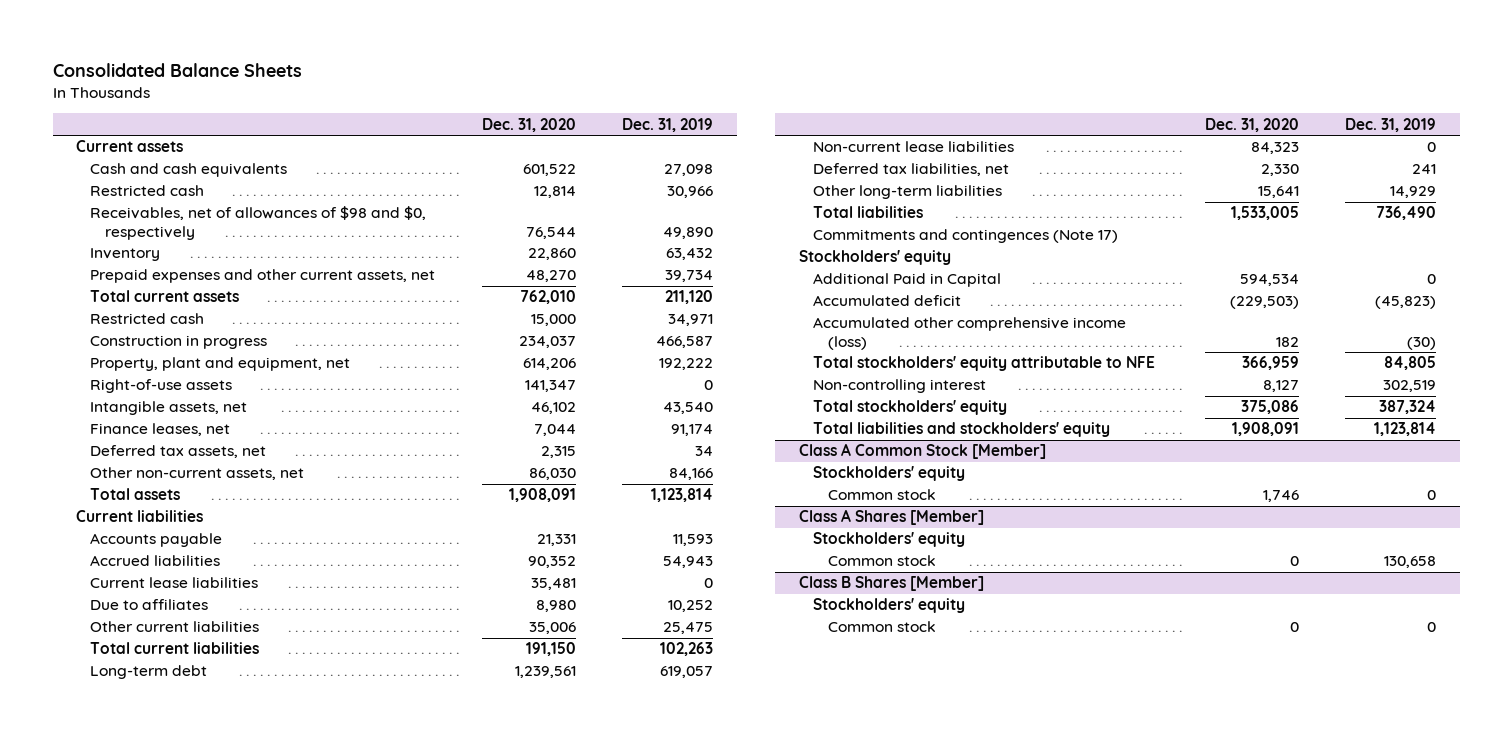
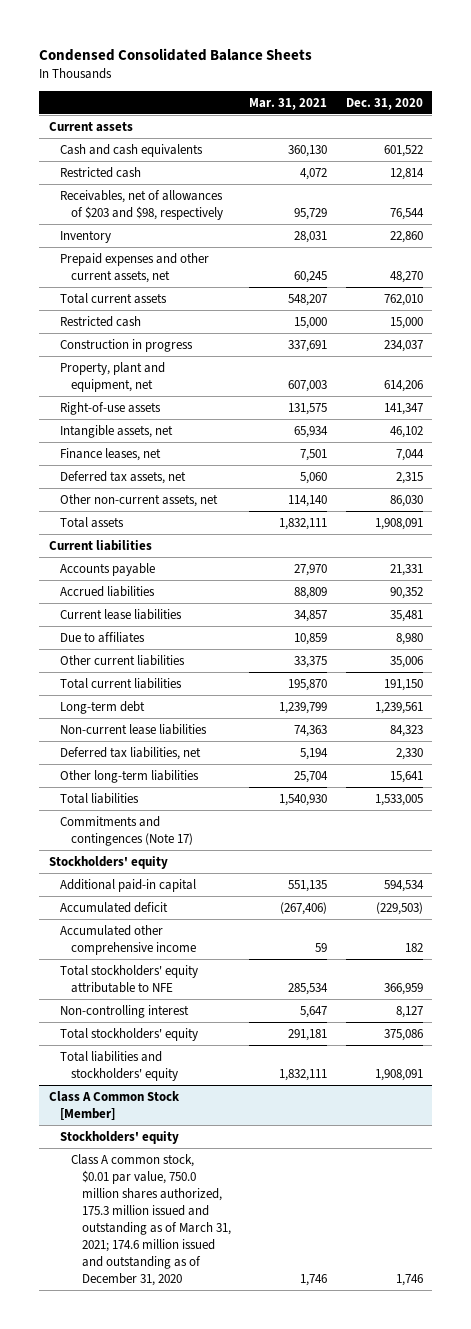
- Consolidated Balance Sheets
+ Condensed Consolidated Balance Sheets
- | Dec. 31, 2020 | Dec. 31, 2019
+ | Mar. 31, 2021 | Dec. 31, 2020
- Receivables, net of allowances of $98 and $0, respectively | 76,544 | 49,890
+ Receivables, net of allowances of $203 and $98, respectively | 95,729 | 76,544
- Additional Paid in Capital | 594,534 | 0
+ Additional paid-in capital | 551,135 | 594,534
- Accumulated other comprehensive income (loss) | 182 | (30)
+ Accumulated other comprehensive income | 59 | 182
@ Class A Common Stock [Member]
- Common stock | 1,746 | 0
- Class A Shares [Member]
- Stockholders' equity
- Common stock | 0 | 130,658
- Class B Shares [Member]
- Stockholders' equity
- Common stock | 0 | 0
@ Class A Common Stock [Member]
+ Class A common stock, $0.01 par value, 750.0 million shares authorized, 175.3 million issued and outstanding as of March 31, 2021; 174.6 million issued and outstanding as of December 31, 2020 | 1,746 | 1,746

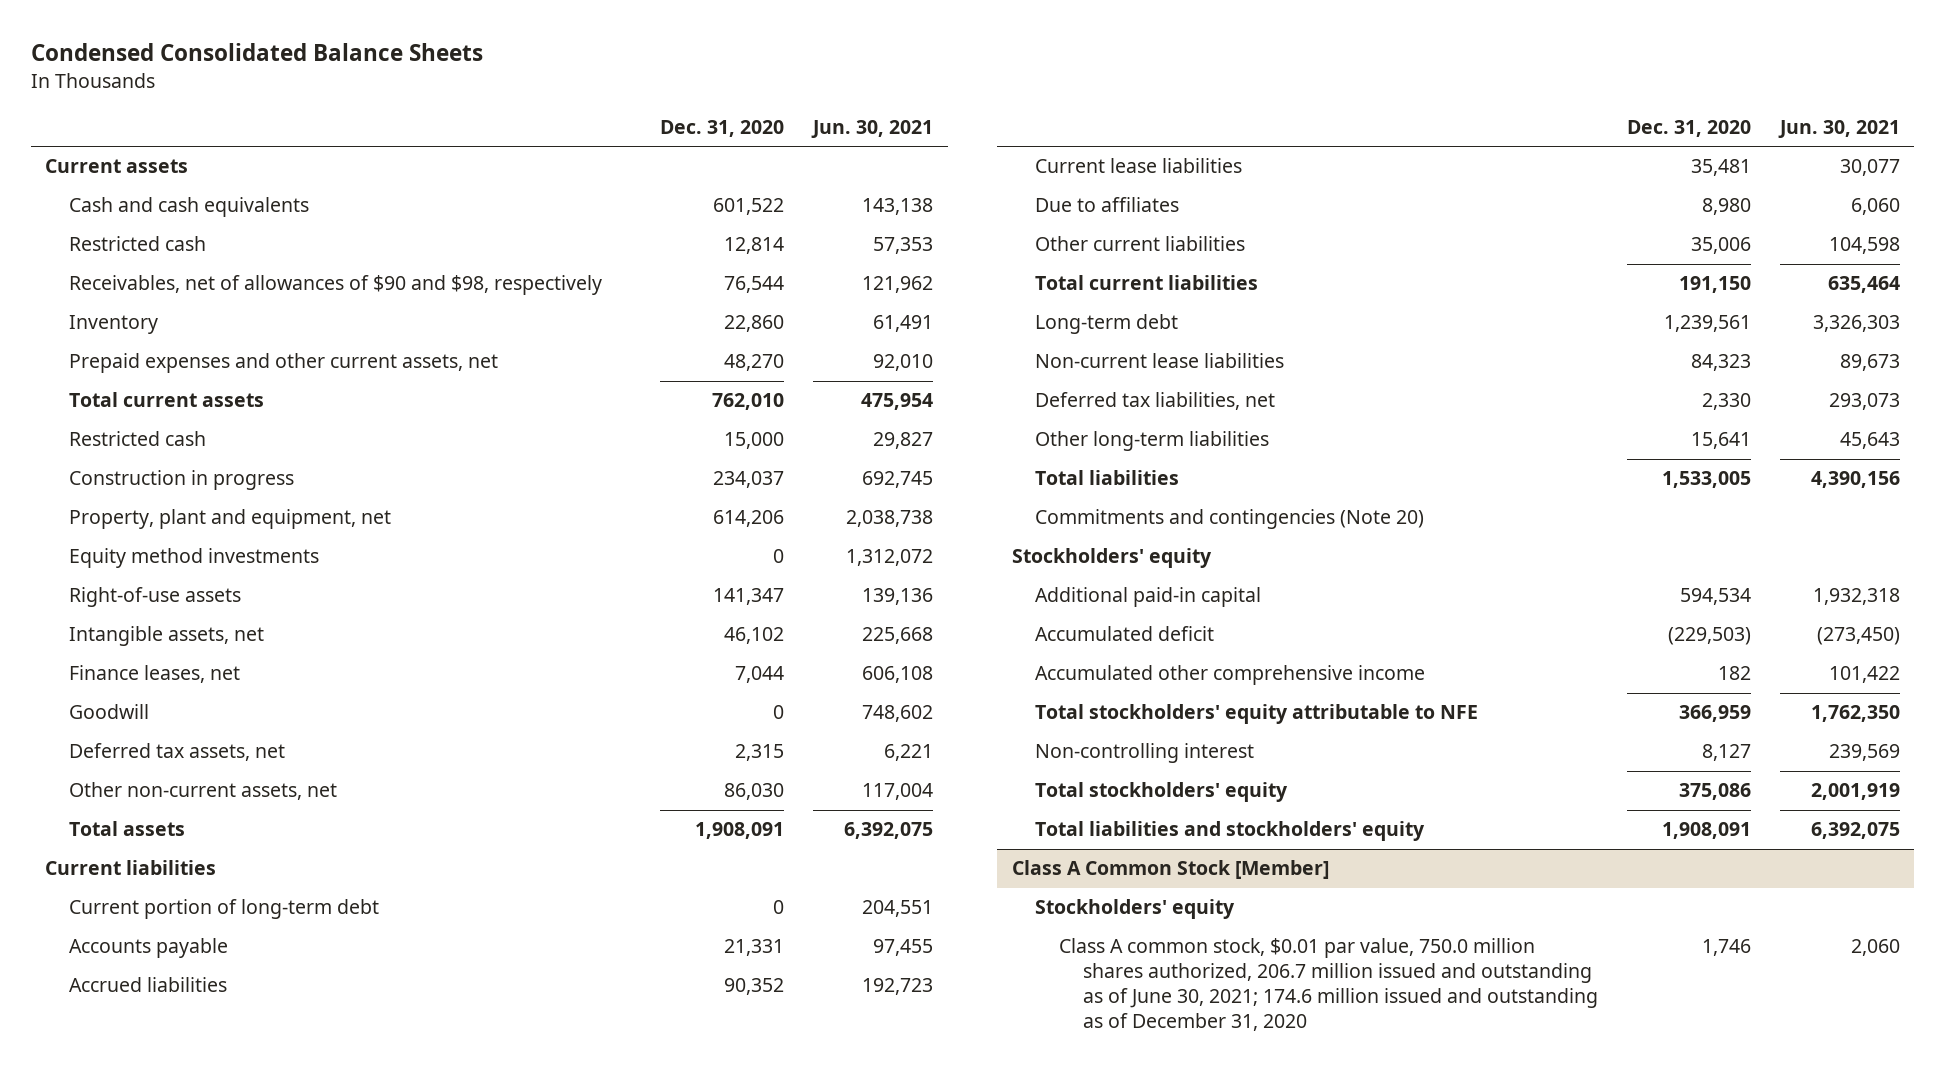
- | Mar. 31, 2021 | Dec. 31, 2020
+ | Dec. 31, 2020 | Jun. 30, 2021
- Receivables, net of allowances of $203 and $98, respectively | 95,729 | 76,544
+ Receivables, net of allowances of $90 and $98, respectively | 76,544 | 121,962
+ Equity method investments | 0 | 1,312,072
+ Goodwill | 0 | 748,602
+ Current portion of long-term debt | 0 | 204,551
- Commitments and contingences (Note 17)
+ Commitments and contingencies (Note 20)
@ Class A Common Stock [Member]
- Class A common stock, $0.01 par value, 750.0 million shares authorized, 175.3 million issued and outstanding as of March 31, 2021; 174.6 million issued and outstanding as of December 31, 2020 | 1,746 | 1,746
+ Class A common stock, $0.01 par value, 750.0 million shares authorized, 206.7 million issued and outstanding as of June 30, 2021; 174.6 million issued and outstanding as of December 31, 2020 | 1,746 | 2,060

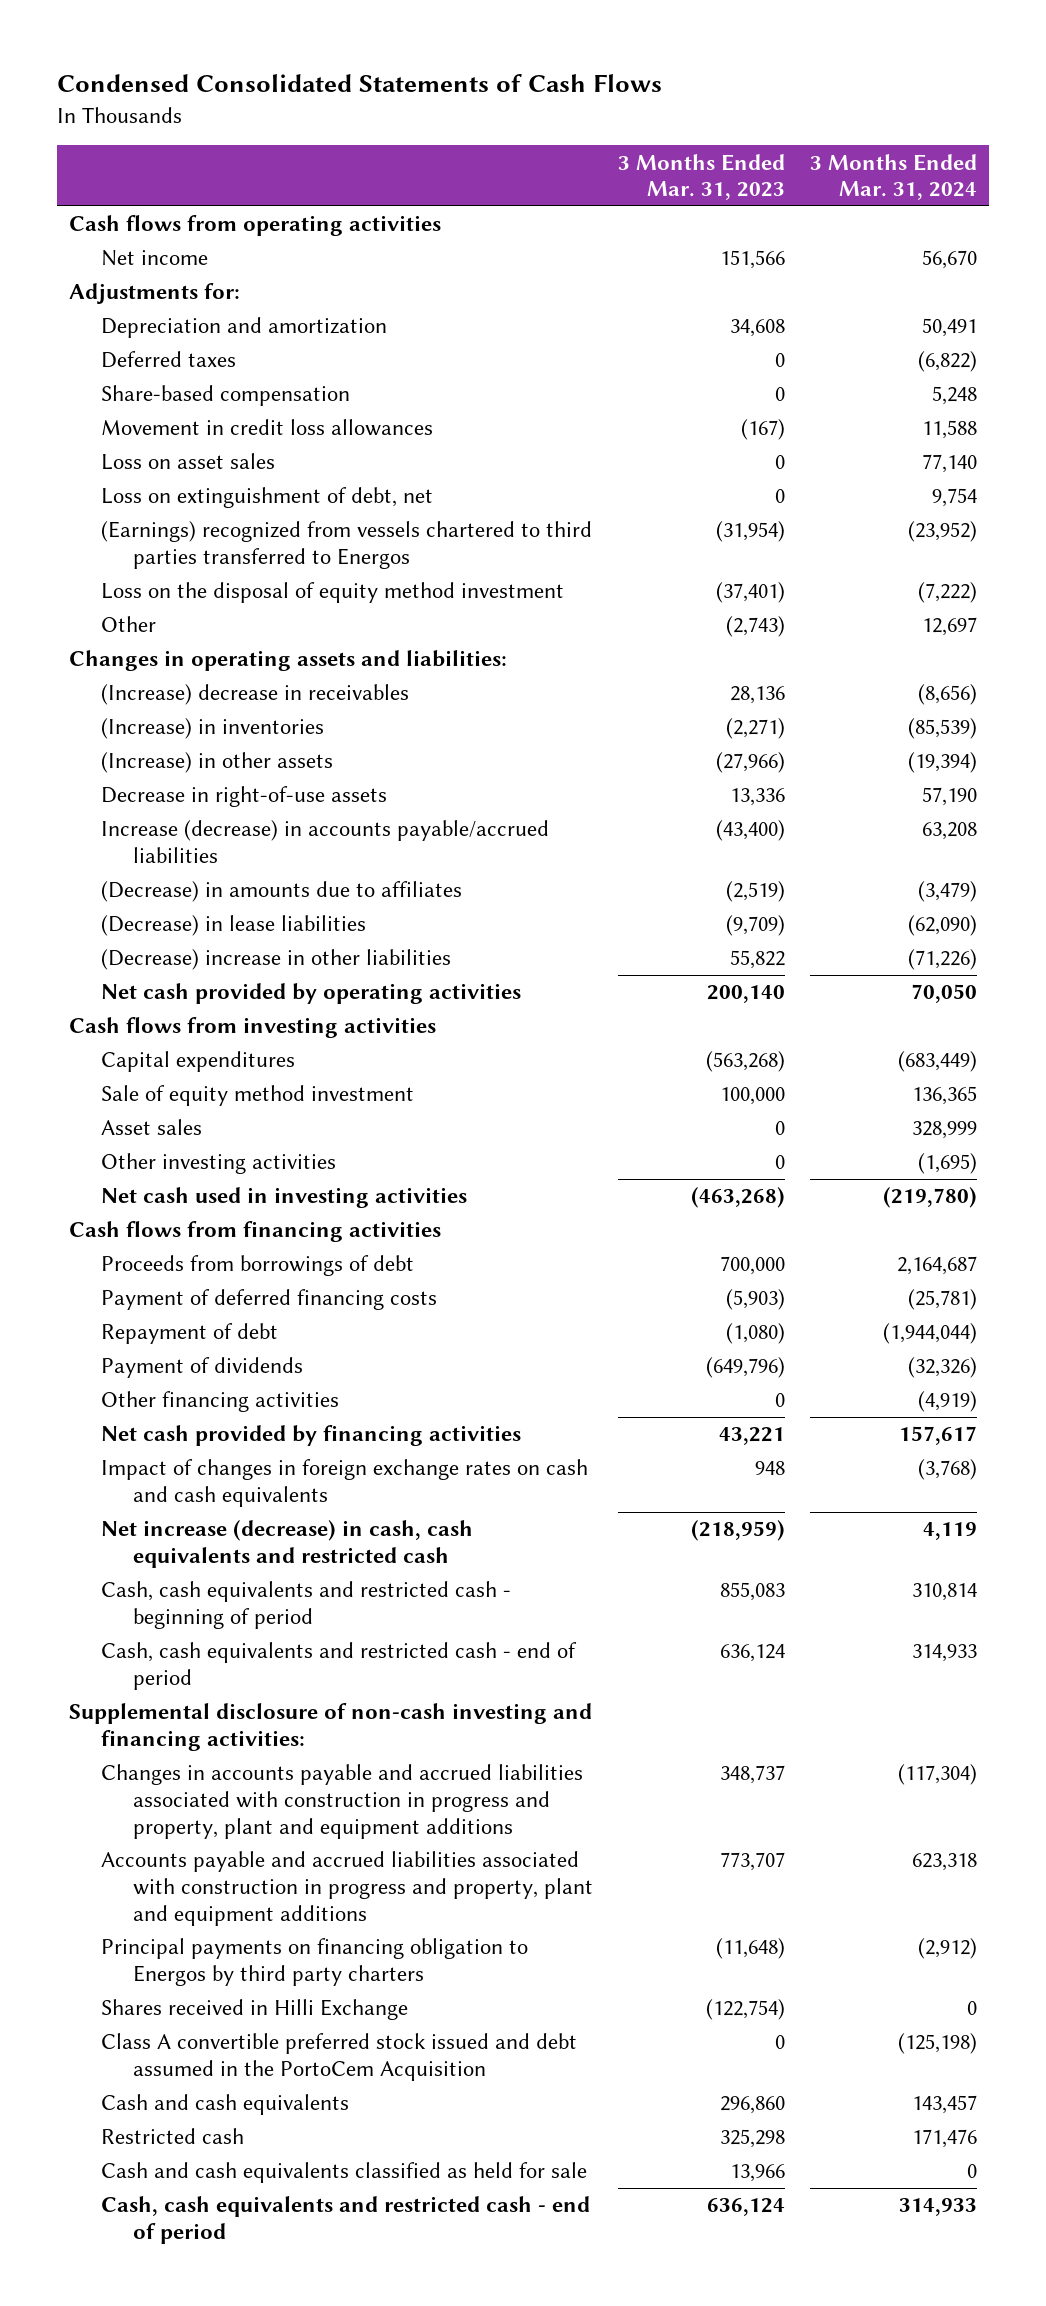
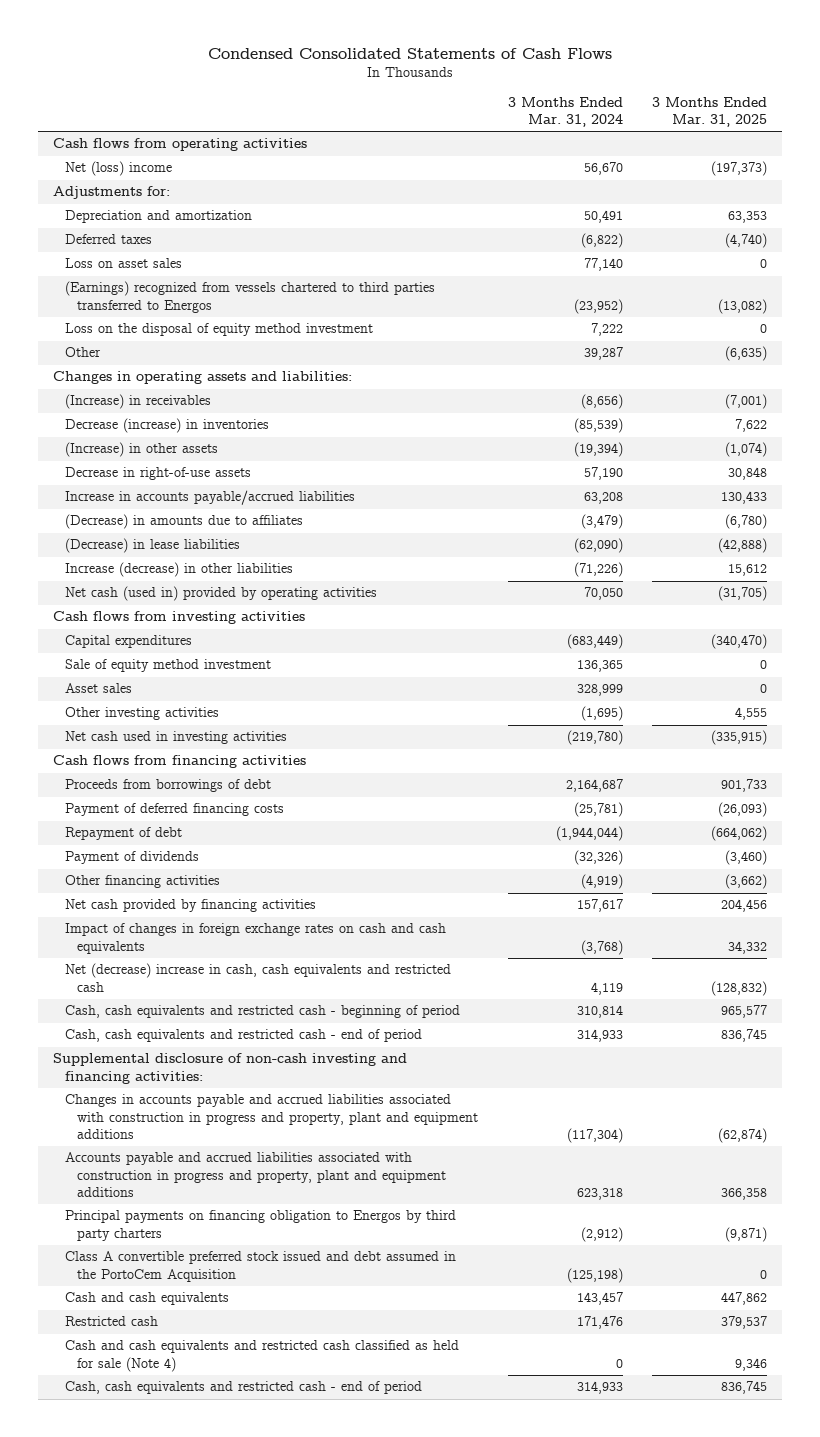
- | 3 Months Ended Mar. 31, 2023 | 3 Months Ended Mar. 31, 2024
+ | 3 Months Ended Mar. 31, 2024 | 3 Months Ended Mar. 31, 2025
- Net income | 151,566 | 56,670
+ Net (loss) income | 56,670 | (197,373)
- Share-based compensation | 0 | 5,248
- Movement in credit loss allowances | (167) | 11,588
- Loss on extinguishment of debt, net | 0 | 9,754
- Loss on the disposal of equity method investment | (37,401) | (7,222)
- Other | (2,743) | 12,697
+ Loss on the disposal of equity method investment | 7,222 | 0
+ Other | 39,287 | (6,635)
- (Increase) decrease in receivables | 28,136 | (8,656)
- (Increase) in inventories | (2,271) | (85,539)
+ (Increase) in receivables | (8,656) | (7,001)
+ Decrease (increase) in inventories | (85,539) | 7,622
- Increase (decrease) in accounts payable/accrued liabilities | (43,400) | 63,208
+ Increase in accounts payable/accrued liabilities | 63,208 | 130,433
- (Decrease) increase in other liabilities | 55,822 | (71,226)
- Net cash provided by operating activities | 200,140 | 70,050
+ Increase (decrease) in other liabilities | (71,226) | 15,612
+ Net cash (used in) provided by operating activities | 70,050 | (31,705)
- Net increase (decrease) in cash, cash equivalents and restricted cash | (218,959) | 4,119
+ Net (decrease) increase in cash, cash equivalents and restricted cash | 4,119 | (128,832)
- Shares received in Hilli Exchange | (122,754) | 0
- Cash and cash equivalents classified as held for sale | 13,966 | 0
+ Cash and cash equivalents and restricted cash classified as held for sale (Note 4) | 0 | 9,346

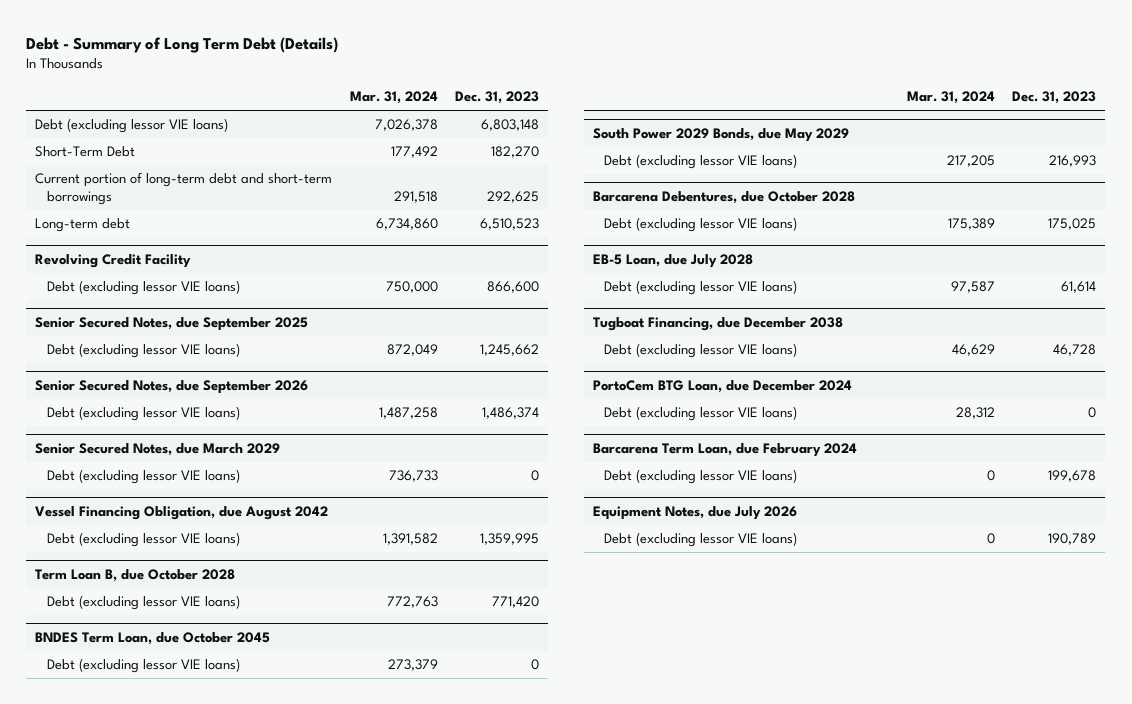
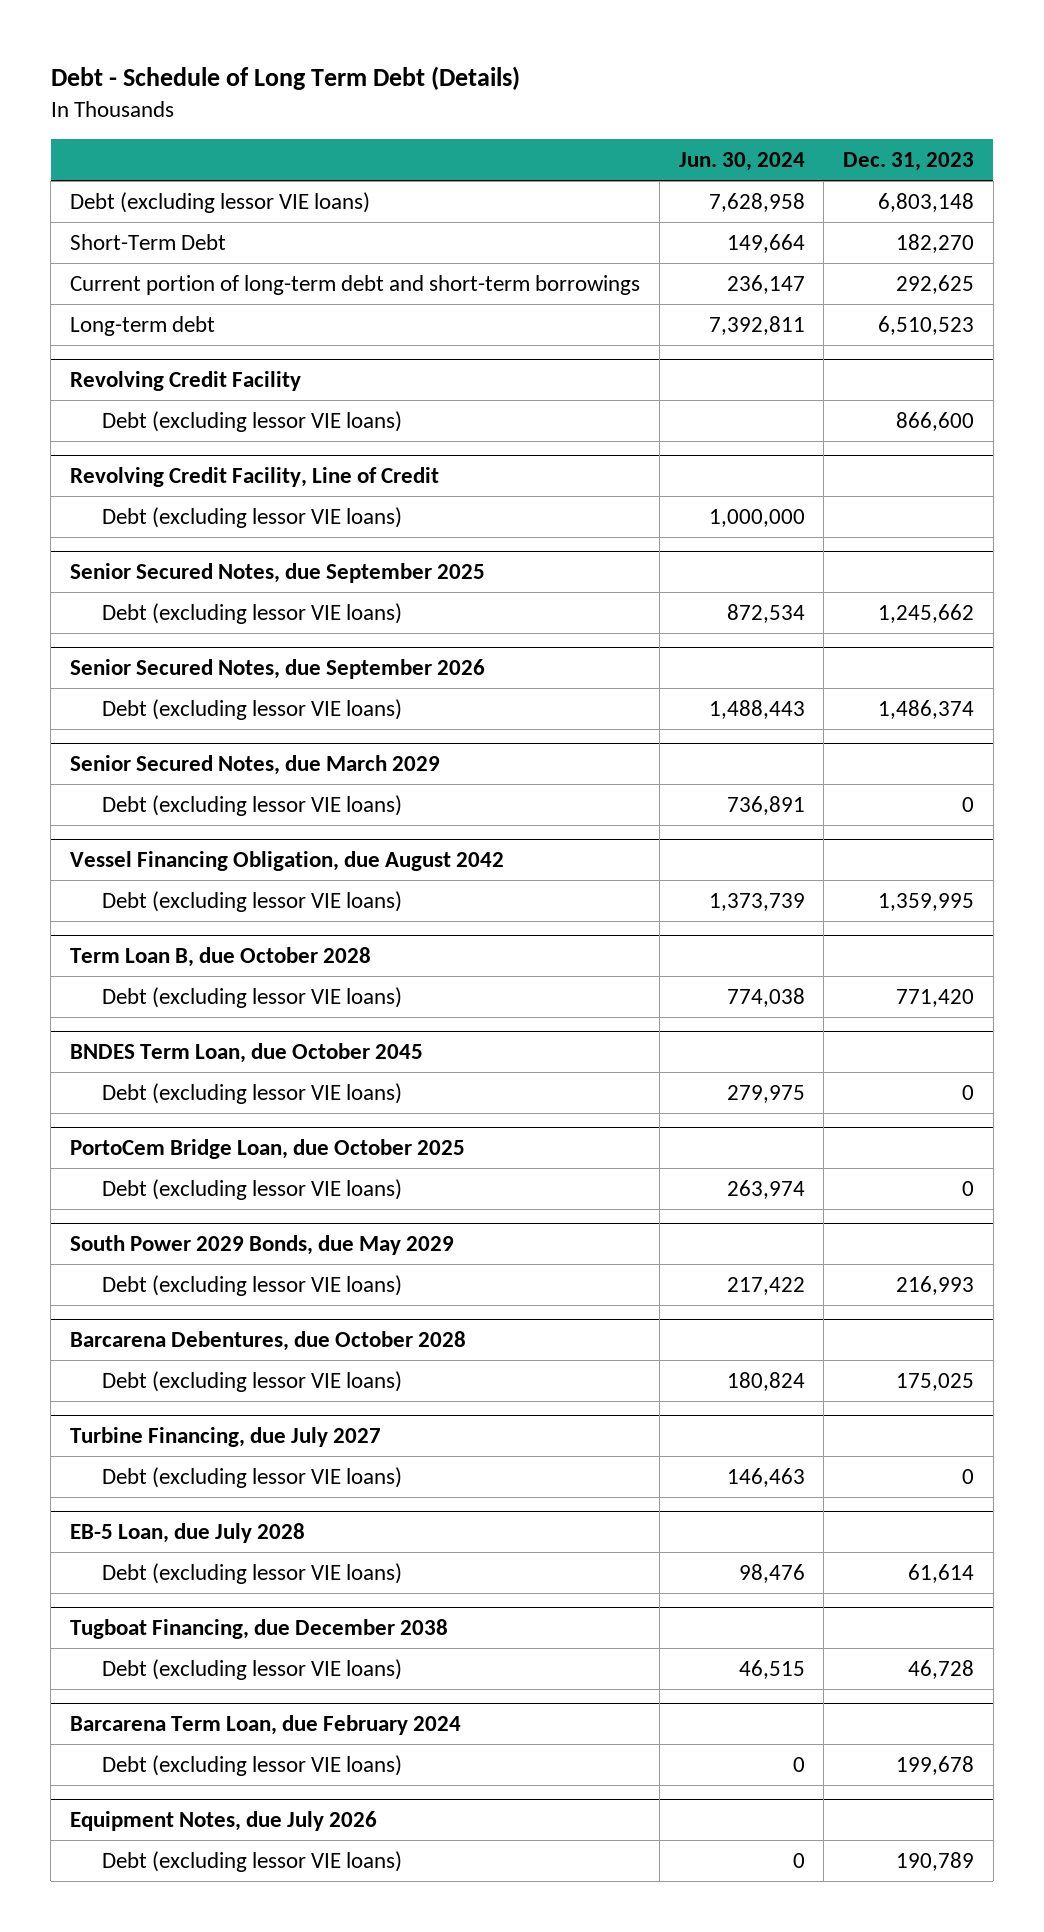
- Debt - Summary of Long Term Debt (Details)
+ Debt - Schedule of Long Term Debt (Details)
- | Mar. 31, 2024 | Dec. 31, 2023
+ | Jun. 30, 2024 | Dec. 31, 2023
+ Revolving Credit Facility, Line of Credit
+ Debt (excluding lessor VIE loans) | 1,000,000 |
+ PortoCem Bridge Loan, due October 2025
+ Debt (excluding lessor VIE loans) | 263,974 | 0
+ Turbine Financing, due July 2027
+ Debt (excluding lessor VIE loans) | 146,463 | 0
- PortoCem BTG Loan, due December 2024
- Debt (excluding lessor VIE loans) | 28,312 | 0

